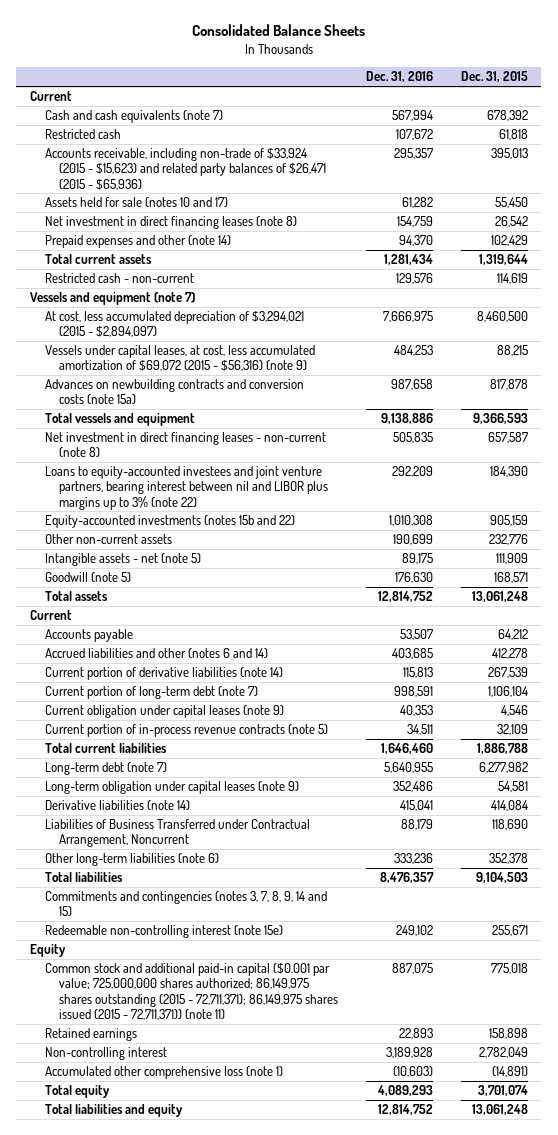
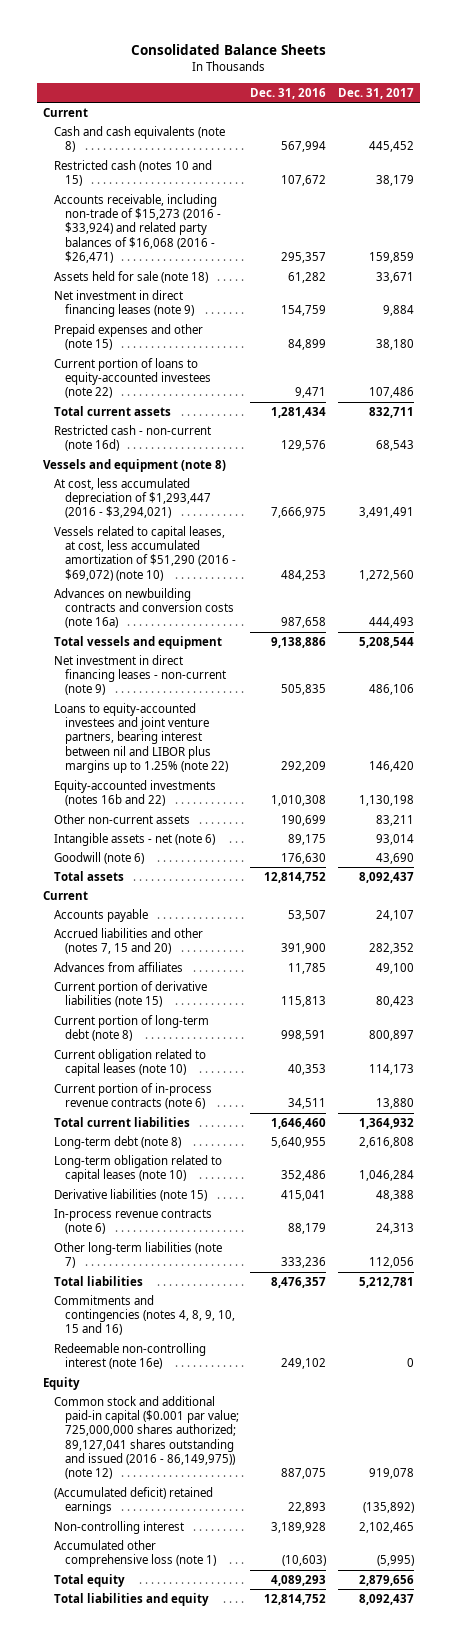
- | Dec. 31, 2016 | Dec. 31, 2015
+ | Dec. 31, 2016 | Dec. 31, 2017
- Cash and cash equivalents (note 7) | 567,994 | 678,392
- Restricted cash | 107,672 | 61,818
- Accounts receivable, including non-trade of $33,924 (2015 - $15,623) and related party balances of $26,471 (2015 - $65,936) | 295,357 | 395,013
- Assets held for sale (notes 10 and 17) | 61,282 | 55,450
- Net investment in direct financing leases (note 8) | 154,759 | 26,542
- Prepaid expenses and other (note 14) | 94,370 | 102,429
+ Cash and cash equivalents (note 8) | 567,994 | 445,452
+ Restricted cash (notes 10 and 15) | 107,672 | 38,179
+ Accounts receivable, including non-trade of $15,273 (2016 - $33,924) and related party balances of $16,068 (2016 - $26,471) | 295,357 | 159,859
+ Assets held for sale (note 18) | 61,282 | 33,671
+ Net investment in direct financing leases (note 9) | 154,759 | 9,884
+ Prepaid expenses and other (note 15) | 84,899 | 38,180
+ Current portion of loans to equity-accounted investees (note 22) | 9,471 | 107,486
- Restricted cash - non-current | 129,576 | 114,619
- Vessels and equipment (note 7)
- At cost, less accumulated depreciation of $3,294,021 (2015 - $2,894,097) | 7,666,975 | 8,460,500
- Vessels under capital leases, at cost, less accumulated amortization of $69,072 (2015 - $56,316) (note 9) | 484,253 | 88,215
- Advances on newbuilding contracts and conversion costs (note 15a) | 987,658 | 817,878
+ Restricted cash - non-current (note 16d) | 129,576 | 68,543
+ Vessels and equipment (note 8)
+ At cost, less accumulated depreciation of $1,293,447 (2016 - $3,294,021) | 7,666,975 | 3,491,491
+ Vessels related to capital leases, at cost, less accumulated amortization of $51,290 (2016 - $69,072) (note 10) | 484,253 | 1,272,560
+ Advances on newbuilding contracts and conversion costs (note 16a) | 987,658 | 444,493
- Net investment in direct financing leases - non-current (note 8) | 505,835 | 657,587
- Loans to equity-accounted investees and joint venture partners, bearing interest between nil and LIBOR plus margins up to 3% (note 22) | 292,209 | 184,390
- Equity-accounted investments (notes 15b and 22) | 1,010,308 | 905,159
+ Net investment in direct financing leases - non-current (note 9) | 505,835 | 486,106
+ Loans to equity-accounted investees and joint venture partners, bearing interest between nil and LIBOR plus margins up to 1.25% (note 22) | 292,209 | 146,420
+ Equity-accounted investments (notes 16b and 22) | 1,010,308 | 1,130,198
- Intangible assets - net (note 5) | 89,175 | 111,909
- Goodwill (note 5) | 176,630 | 168,571
+ Intangible assets - net (note 6) | 89,175 | 93,014
+ Goodwill (note 6) | 176,630 | 43,690
- Accrued liabilities and other (notes 6 and 14) | 403,685 | 412,278
- Current portion of derivative liabilities (note 14) | 115,813 | 267,539
- Current portion of long-term debt (note 7) | 998,591 | 1,106,104
- Current obligation under capital leases (note 9) | 40,353 | 4,546
- Current portion of in-process revenue contracts (note 5) | 34,511 | 32,109
+ Accrued liabilities and other (notes 7, 15 and 20) | 391,900 | 282,352
+ Advances from affiliates | 11,785 | 49,100
+ Current portion of derivative liabilities (note 15) | 115,813 | 80,423
+ Current portion of long-term debt (note 8) | 998,591 | 800,897
+ Current obligation related to capital leases (note 10) | 40,353 | 114,173
+ Current portion of in-process revenue contracts (note 6) | 34,511 | 13,880
- Long-term debt (note 7) | 5,640,955 | 6,277,982
- Long-term obligation under capital leases (note 9) | 352,486 | 54,581
- Derivative liabilities (note 14) | 415,041 | 414,084
- Liabilities of Business Transferred under Contractual Arrangement, Noncurrent | 88,179 | 118,690
- Other long-term liabilities (note 6) | 333,236 | 352,378
+ Long-term debt (note 8) | 5,640,955 | 2,616,808
+ Long-term obligation related to capital leases (note 10) | 352,486 | 1,046,284
+ Derivative liabilities (note 15) | 415,041 | 48,388
+ In-process revenue contracts (note 6) | 88,179 | 24,313
+ Other long-term liabilities (note 7) | 333,236 | 112,056
- Commitments and contingencies (notes 3, 7, 8, 9, 14 and 15)
- Redeemable non-controlling interest (note 15e) | 249,102 | 255,671
+ Commitments and contingencies (notes 4, 8, 9, 10, 15 and 16)
+ Redeemable non-controlling interest (note 16e) | 249,102 | 0
- Common stock and additional paid-in capital ($0.001 par value; 725,000,000 shares authorized; 86,149,975 shares outstanding (2015 - 72,711,371); 86,149,975 shares issued (2015 - 72,711,371)) (note 11) | 887,075 | 775,018
- Retained earnings | 22,893 | 158,898
+ Common stock and additional paid-in capital ($0.001 par value; 725,000,000 shares authorized; 89,127,041 shares outstanding and issued (2016 - 86,149,975)) (note 12) | 887,075 | 919,078
+ (Accumulated deficit) retained earnings | 22,893 | (135,892)

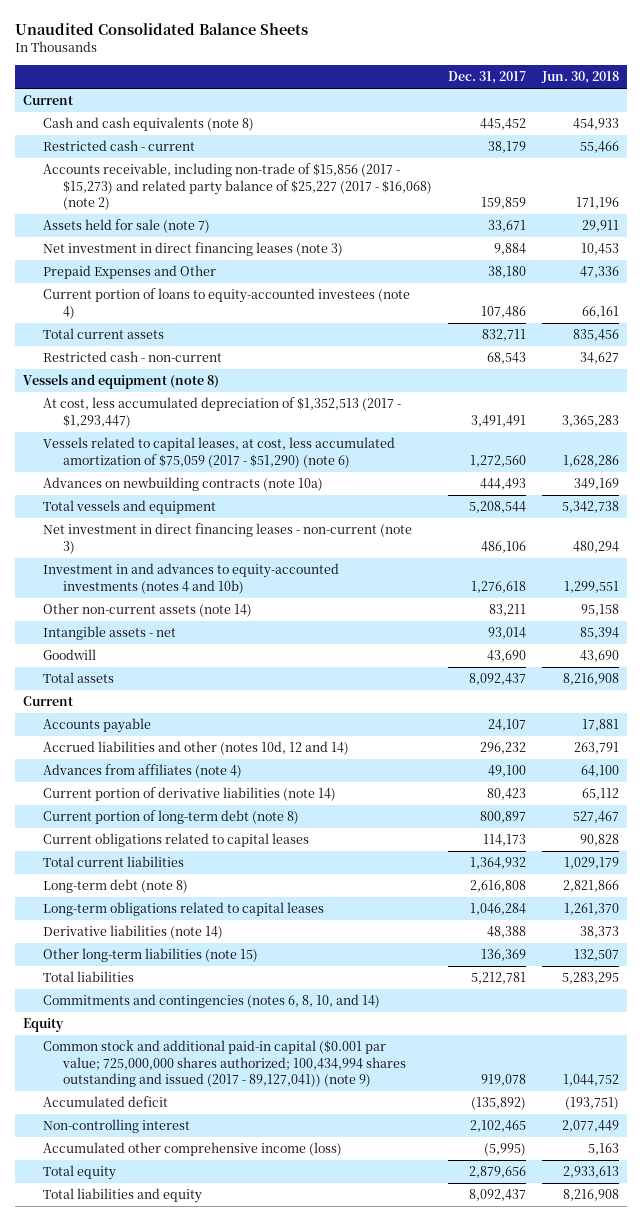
- Consolidated Balance Sheets
+ Unaudited Consolidated Balance Sheets
- | Dec. 31, 2016 | Dec. 31, 2017
+ | Dec. 31, 2017 | Jun. 30, 2018
- Restricted cash (notes 10 and 15) | 107,672 | 38,179
- Accounts receivable, including non-trade of $15,273 (2016 - $33,924) and related party balances of $16,068 (2016 - $26,471) | 295,357 | 159,859
- Assets held for sale (note 18) | 61,282 | 33,671
- Net investment in direct financing leases (note 9) | 154,759 | 9,884
- Prepaid expenses and other (note 15) | 84,899 | 38,180
- Current portion of loans to equity-accounted investees (note 22) | 9,471 | 107,486
+ Restricted cash - current | 38,179 | 55,466
+ Accounts receivable, including non-trade of $15,856 (2017 - $15,273) and related party balance of $25,227 (2017 - $16,068) (note 2) | 159,859 | 171,196
+ Assets held for sale (note 7) | 33,671 | 29,911
+ Net investment in direct financing leases (note 3) | 9,884 | 10,453
+ Prepaid Expenses and Other | 38,180 | 47,336
+ Current portion of loans to equity-accounted investees (note 4) | 107,486 | 66,161
- Restricted cash - non-current (note 16d) | 129,576 | 68,543
+ Restricted cash - non-current | 68,543 | 34,627
- At cost, less accumulated depreciation of $1,293,447 (2016 - $3,294,021) | 7,666,975 | 3,491,491
- Vessels related to capital leases, at cost, less accumulated amortization of $51,290 (2016 - $69,072) (note 10) | 484,253 | 1,272,560
- Advances on newbuilding contracts and conversion costs (note 16a) | 987,658 | 444,493
+ At cost, less accumulated depreciation of $1,352,513 (2017 - $1,293,447) | 3,491,491 | 3,365,283
+ Vessels related to capital leases, at cost, less accumulated amortization of $75,059 (2017 - $51,290) (note 6) | 1,272,560 | 1,628,286
+ Advances on newbuilding contracts (note 10a) | 444,493 | 349,169
- Net investment in direct financing leases - non-current (note 9) | 505,835 | 486,106
- Loans to equity-accounted investees and joint venture partners, bearing interest between nil and LIBOR plus margins up to 1.25% (note 22) | 292,209 | 146,420
- Equity-accounted investments (notes 16b and 22) | 1,010,308 | 1,130,198
- Other non-current assets | 190,699 | 83,211
- Intangible assets - net (note 6) | 89,175 | 93,014
- Goodwill (note 6) | 176,630 | 43,690
+ Net investment in direct financing leases - non-current (note 3) | 486,106 | 480,294
+ Investment in and advances to equity-accounted investments (notes 4 and 10b) | 1,276,618 | 1,299,551
+ Other non-current assets (note 14) | 83,211 | 95,158
+ Intangible assets - net | 93,014 | 85,394
+ Goodwill | 43,690 | 43,690
- Accrued liabilities and other (notes 7, 15 and 20) | 391,900 | 282,352
- Advances from affiliates | 11,785 | 49,100
- Current portion of derivative liabilities (note 15) | 115,813 | 80,423
+ Accrued liabilities and other (notes 10d, 12 and 14) | 296,232 | 263,791
+ Advances from affiliates (note 4) | 49,100 | 64,100
+ Current portion of derivative liabilities (note 14) | 80,423 | 65,112
- Current obligation related to capital leases (note 10) | 40,353 | 114,173
- Current portion of in-process revenue contracts (note 6) | 34,511 | 13,880
+ Current obligations related to capital leases | 114,173 | 90,828
- Long-term obligation related to capital leases (note 10) | 352,486 | 1,046,284
- Derivative liabilities (note 15) | 415,041 | 48,388
- In-process revenue contracts (note 6) | 88,179 | 24,313
- Other long-term liabilities (note 7) | 333,236 | 112,056
+ Long-term obligations related to capital leases | 1,046,284 | 1,261,370
+ Derivative liabilities (note 14) | 48,388 | 38,373
+ Other long-term liabilities (note 15) | 136,369 | 132,507
- Commitments and contingencies (notes 4, 8, 9, 10, 15 and 16)
- Redeemable non-controlling interest (note 16e) | 249,102 | 0
+ Commitments and contingencies (notes 6, 8, 10, and 14)
- Common stock and additional paid-in capital ($0.001 par value; 725,000,000 shares authorized; 89,127,041 shares outstanding and issued (2016 - 86,149,975)) (note 12) | 887,075 | 919,078
- (Accumulated deficit) retained earnings | 22,893 | (135,892)
+ Common stock and additional paid-in capital ($0.001 par value; 725,000,000 shares authorized; 100,434,994 shares outstanding and issued (2017 - 89,127,041)) (note 9) | 919,078 | 1,044,752
+ Accumulated deficit | (135,892) | (193,751)
- Accumulated other comprehensive loss (note 1) | (10,603) | (5,995)
+ Accumulated other comprehensive income (loss) | (5,995) | 5,163

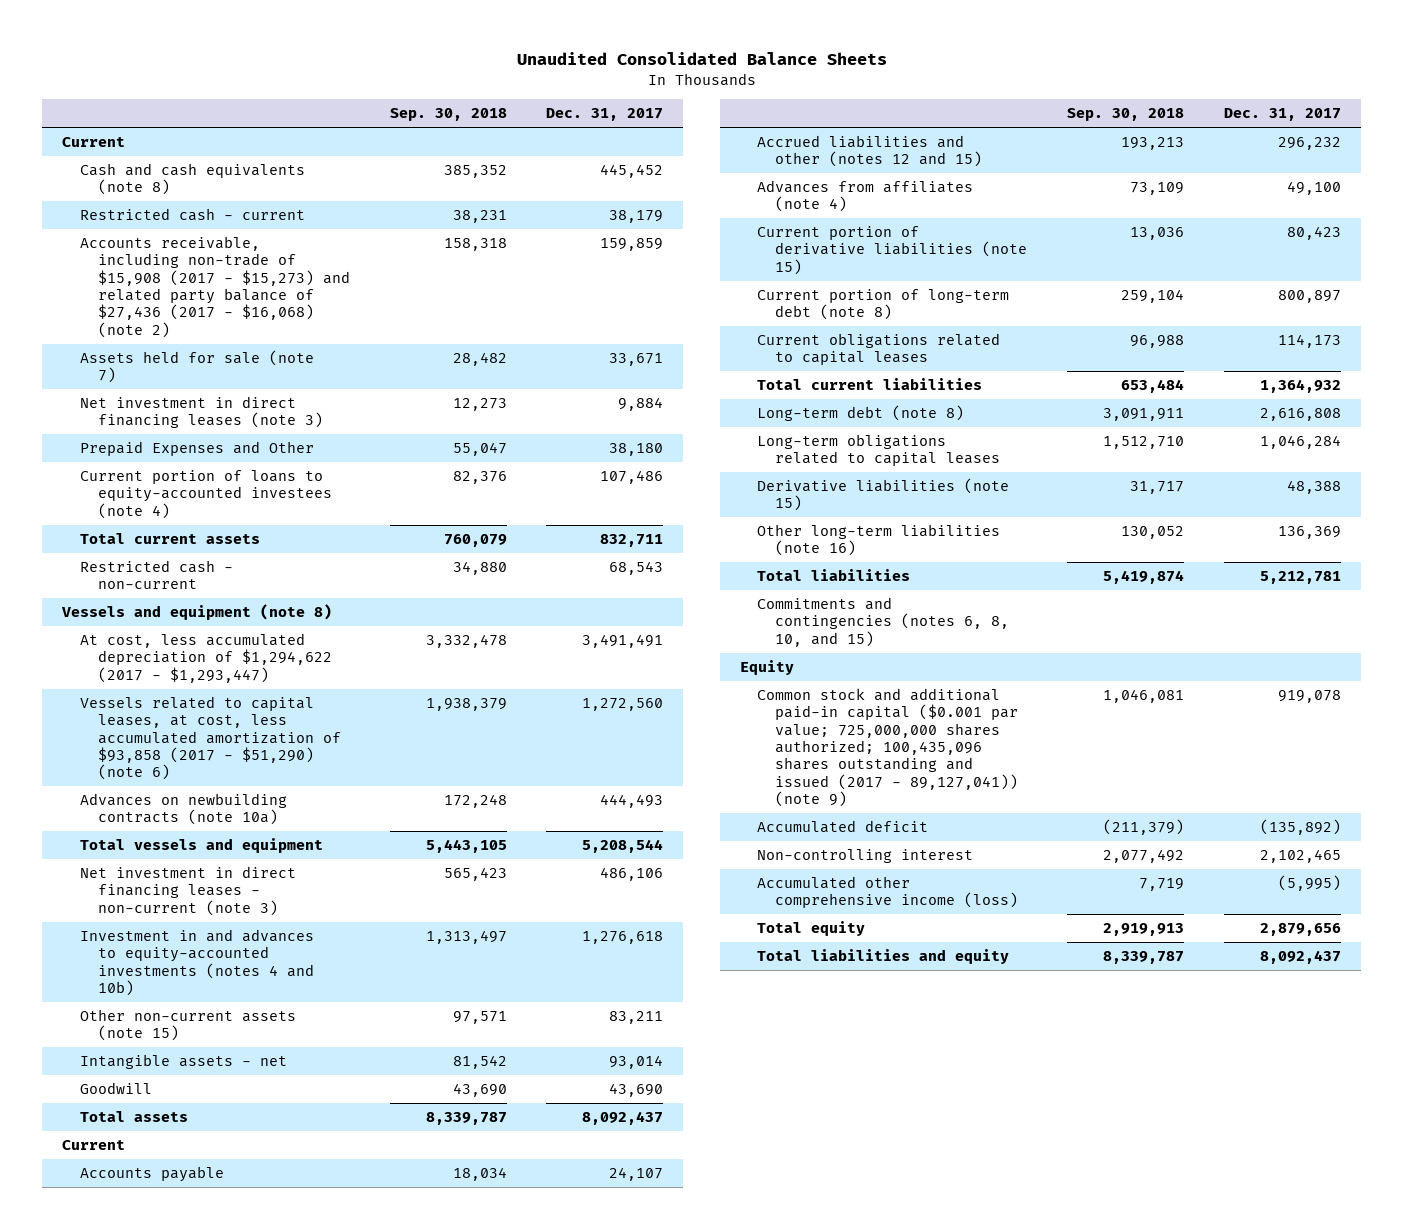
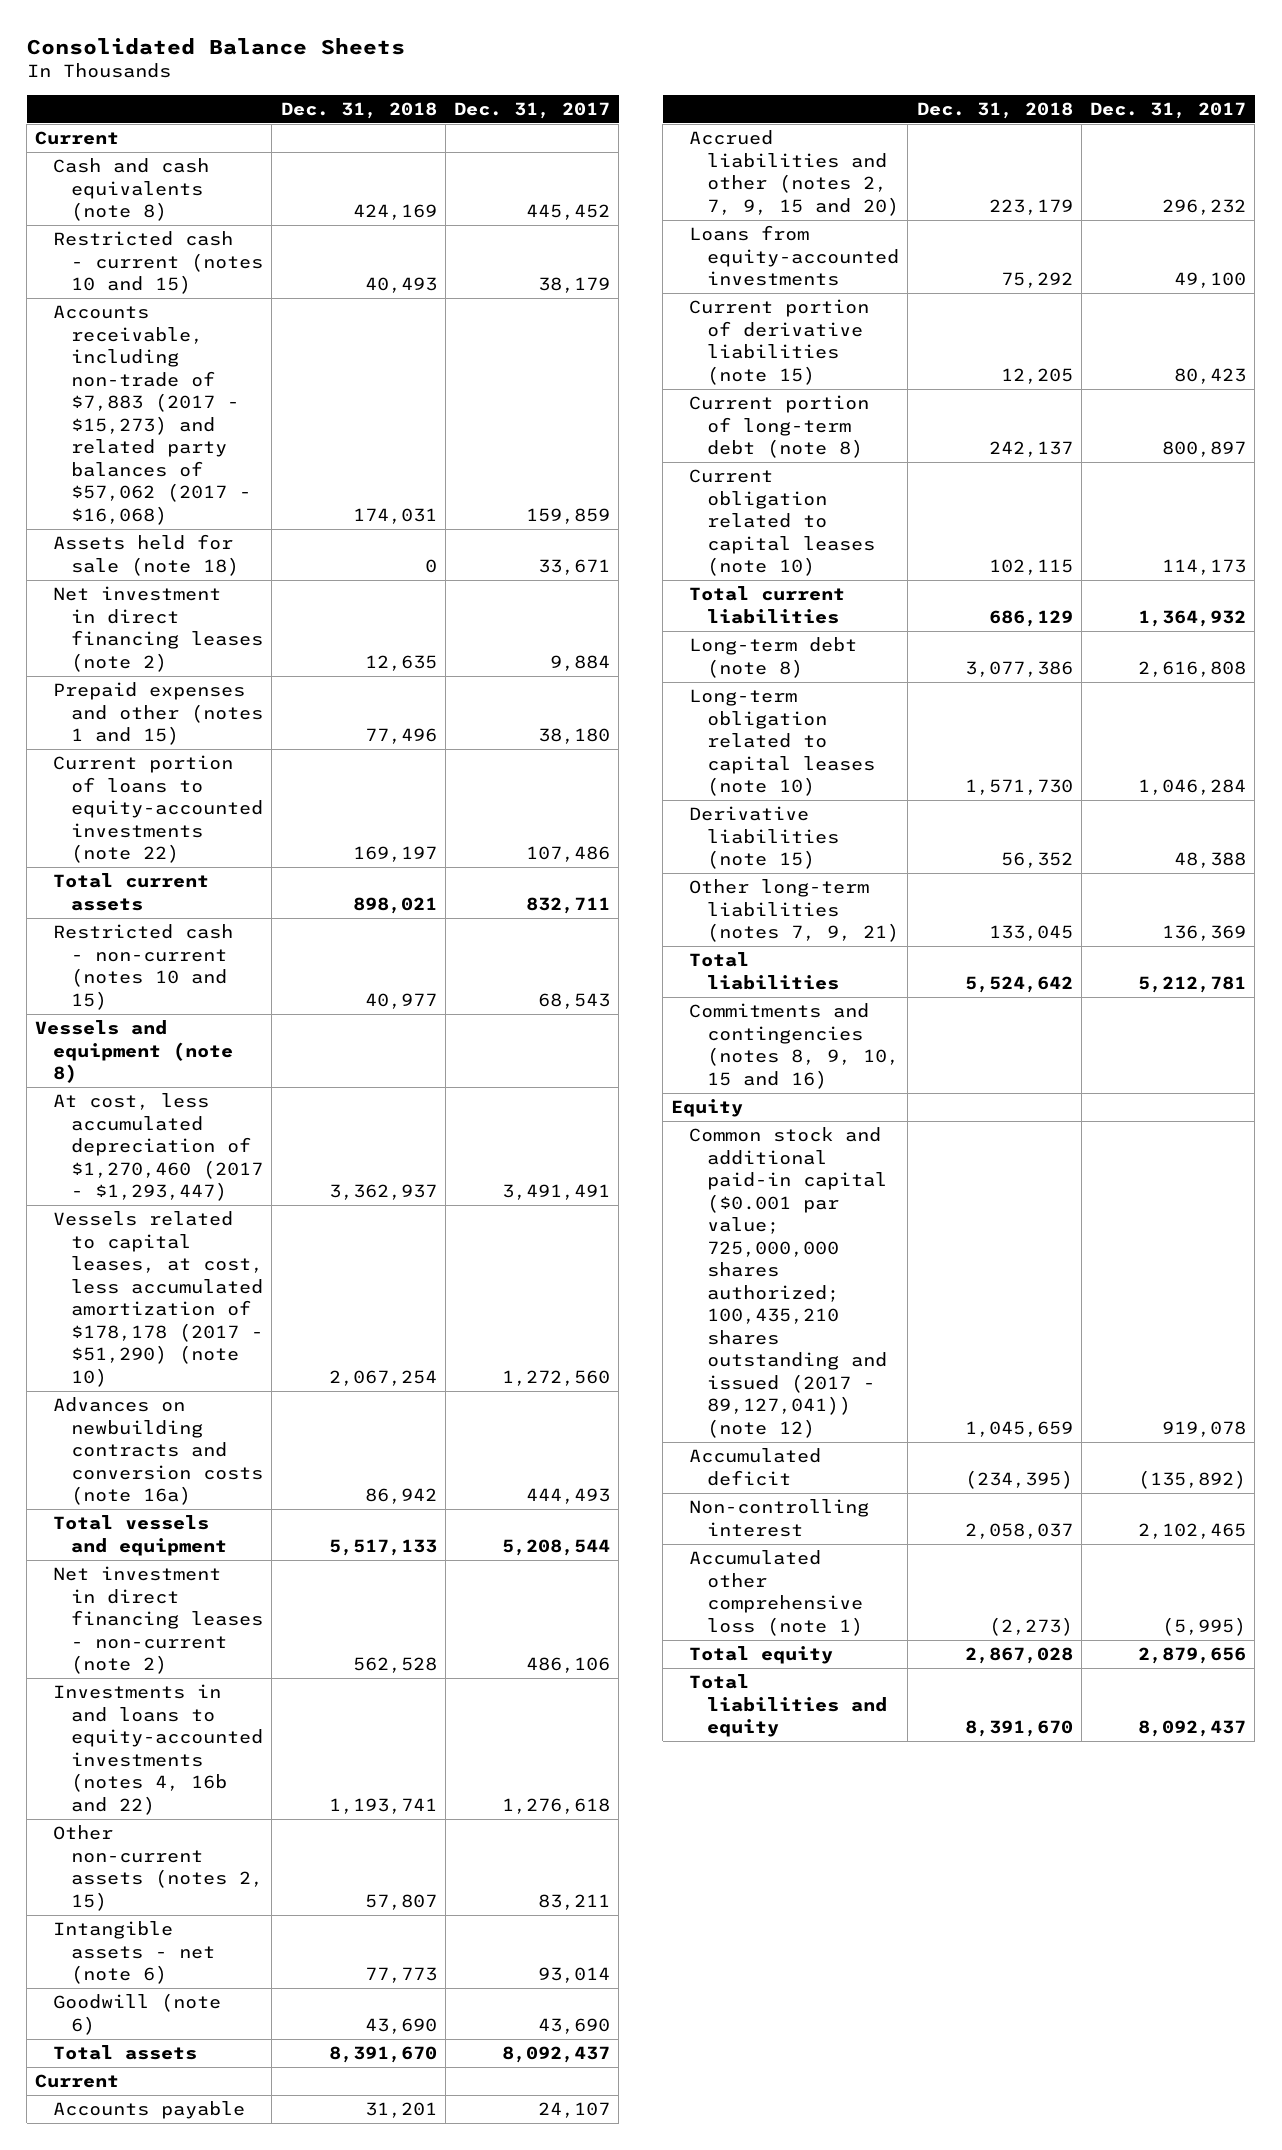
- Unaudited Consolidated Balance Sheets
+ Consolidated Balance Sheets
- | Sep. 30, 2018 | Dec. 31, 2017
+ | Dec. 31, 2018 | Dec. 31, 2017
- Restricted cash - current | 38,231 | 38,179
- Accounts receivable, including non-trade of $15,908 (2017 - $15,273) and related party balance of $27,436 (2017 - $16,068) (note 2) | 158,318 | 159,859
- Assets held for sale (note 7) | 28,482 | 33,671
- Net investment in direct financing leases (note 3) | 12,273 | 9,884
- Prepaid Expenses and Other | 55,047 | 38,180
- Current portion of loans to equity-accounted investees (note 4) | 82,376 | 107,486
+ Restricted cash - current (notes 10 and 15) | 40,493 | 38,179
+ Accounts receivable, including non-trade of $7,883 (2017 - $15,273) and related party balances of $57,062 (2017 - $16,068) | 174,031 | 159,859
+ Assets held for sale (note 18) | 0 | 33,671
+ Net investment in direct financing leases (note 2) | 12,635 | 9,884
+ Prepaid expenses and other (notes 1 and 15) | 77,496 | 38,180
+ Current portion of loans to equity-accounted investments (note 22) | 169,197 | 107,486
- Restricted cash - non-current | 34,880 | 68,543
+ Restricted cash - non-current (notes 10 and 15) | 40,977 | 68,543
- At cost, less accumulated depreciation of $1,294,622 (2017 - $1,293,447) | 3,332,478 | 3,491,491
- Vessels related to capital leases, at cost, less accumulated amortization of $93,858 (2017 - $51,290) (note 6) | 1,938,379 | 1,272,560
- Advances on newbuilding contracts (note 10a) | 172,248 | 444,493
+ At cost, less accumulated depreciation of $1,270,460 (2017 - $1,293,447) | 3,362,937 | 3,491,491
+ Vessels related to capital leases, at cost, less accumulated amortization of $178,178 (2017 - $51,290) (note 10) | 2,067,254 | 1,272,560
+ Advances on newbuilding contracts and conversion costs (note 16a) | 86,942 | 444,493
- Net investment in direct financing leases - non-current (note 3) | 565,423 | 486,106
- Investment in and advances to equity-accounted investments (notes 4 and 10b) | 1,313,497 | 1,276,618
- Other non-current assets (note 15) | 97,571 | 83,211
- Intangible assets - net | 81,542 | 93,014
- Goodwill | 43,690 | 43,690
+ Net investment in direct financing leases - non-current (note 2) | 562,528 | 486,106
+ Investments in and loans to equity-accounted investments (notes 4, 16b and 22) | 1,193,741 | 1,276,618
+ Other non-current assets (notes 2, 15) | 57,807 | 83,211
+ Intangible assets - net (note 6) | 77,773 | 93,014
+ Goodwill (note 6) | 43,690 | 43,690
- Accrued liabilities and other (notes 12 and 15) | 193,213 | 296,232
- Advances from affiliates (note 4) | 73,109 | 49,100
+ Accrued liabilities and other (notes 2, 7, 9, 15 and 20) | 223,179 | 296,232
+ Loans from equity-accounted investments | 75,292 | 49,100
- Current obligations related to capital leases | 96,988 | 114,173
+ Current obligation related to capital leases (note 10) | 102,115 | 114,173
- Long-term obligations related to capital leases | 1,512,710 | 1,046,284
+ Long-term obligation related to capital leases (note 10) | 1,571,730 | 1,046,284
- Other long-term liabilities (note 16) | 130,052 | 136,369
+ Other long-term liabilities (notes 7, 9, 21) | 133,045 | 136,369
- Commitments and contingencies (notes 6, 8, 10, and 15)
+ Commitments and contingencies (notes 8, 9, 10, 15 and 16)
- Common stock and additional paid-in capital ($0.001 par value; 725,000,000 shares authorized; 100,435,096 shares outstanding and issued (2017 - 89,127,041)) (note 9) | 1,046,081 | 919,078
+ Common stock and additional paid-in capital ($0.001 par value; 725,000,000 shares authorized; 100,435,210 shares outstanding and issued (2017 - 89,127,041)) (note 12) | 1,045,659 | 919,078
- Accumulated other comprehensive income (loss) | 7,719 | (5,995)
+ Accumulated other comprehensive loss (note 1) | (2,273) | (5,995)

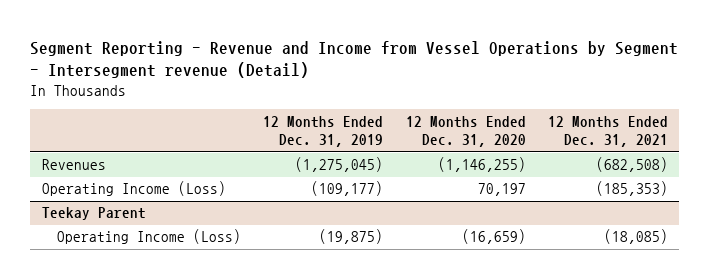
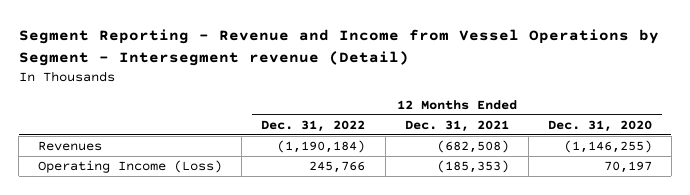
- | 12 Months Ended Dec. 31, 2019 | 12 Months Ended Dec. 31, 2020 | 12 Months Ended Dec. 31, 2021
+ | 12 Months Ended Dec. 31, 2022 | 12 Months Ended Dec. 31, 2021 | 12 Months Ended Dec. 31, 2020
- Teekay Parent
- Operating Income (Loss) | (19,875) | (16,659) | (18,085)

